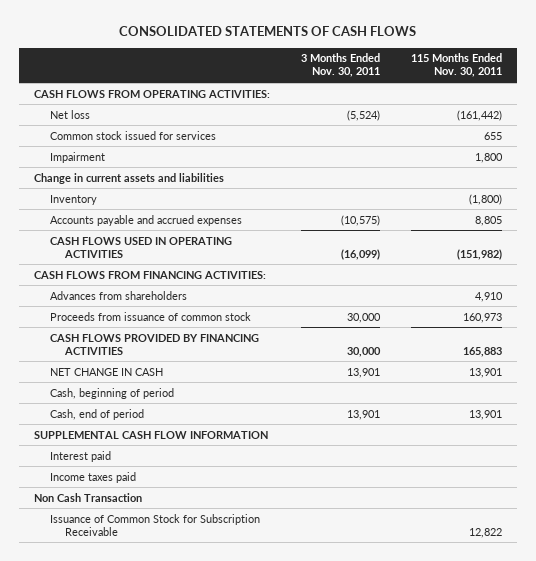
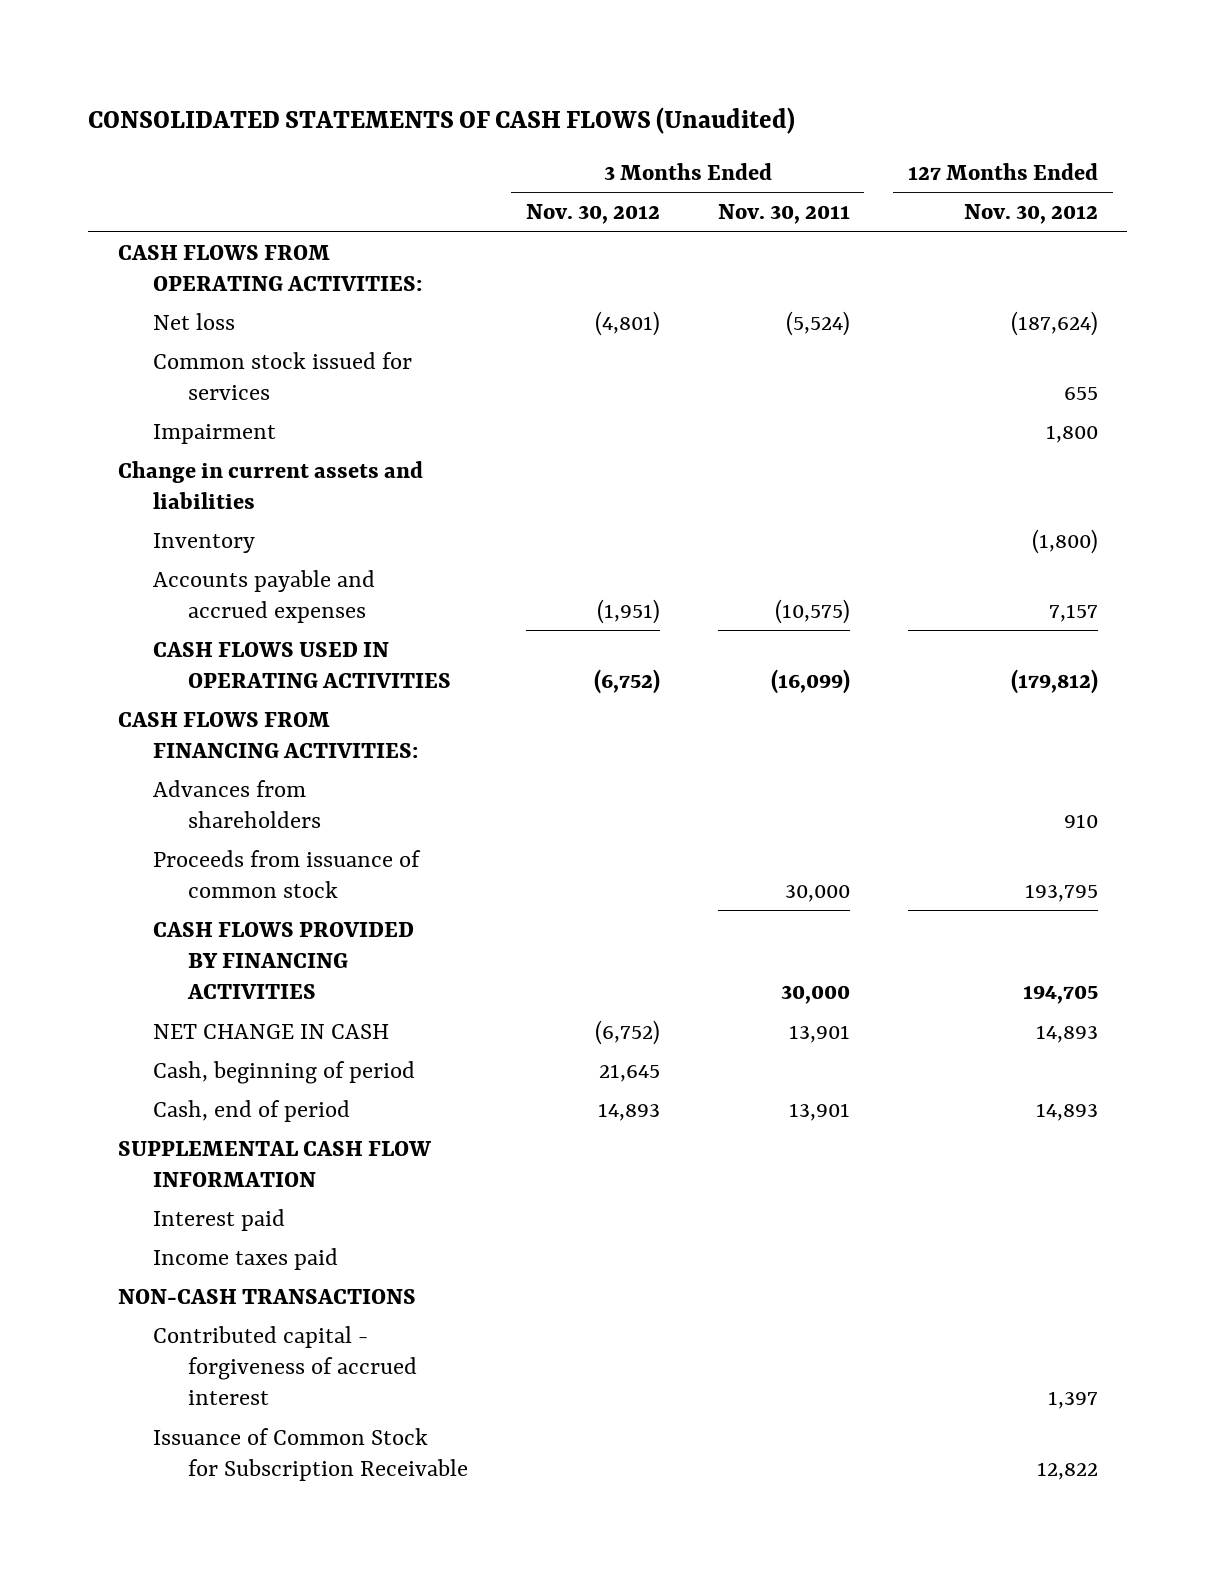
- CONSOLIDATED STATEMENTS OF CASH FLOWS
+ CONSOLIDATED STATEMENTS OF CASH FLOWS (Unaudited)
- | 3 Months Ended Nov. 30, 2011 | 115 Months Ended Nov. 30, 2011
+ | 3 Months Ended Nov. 30, 2012 | 3 Months Ended Nov. 30, 2011 | 127 Months Ended Nov. 30, 2012
- Non Cash Transaction
+ NON-CASH TRANSACTIONS
+ Contributed capital - forgiveness of accrued interest | | | 1,397

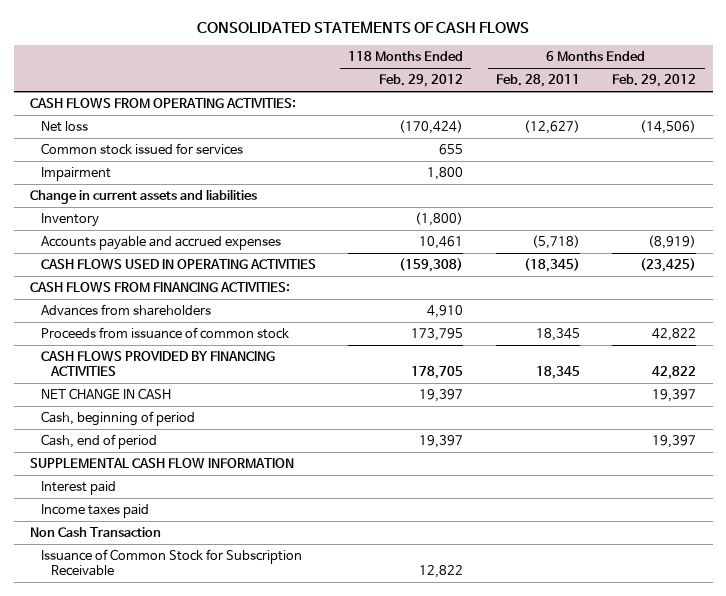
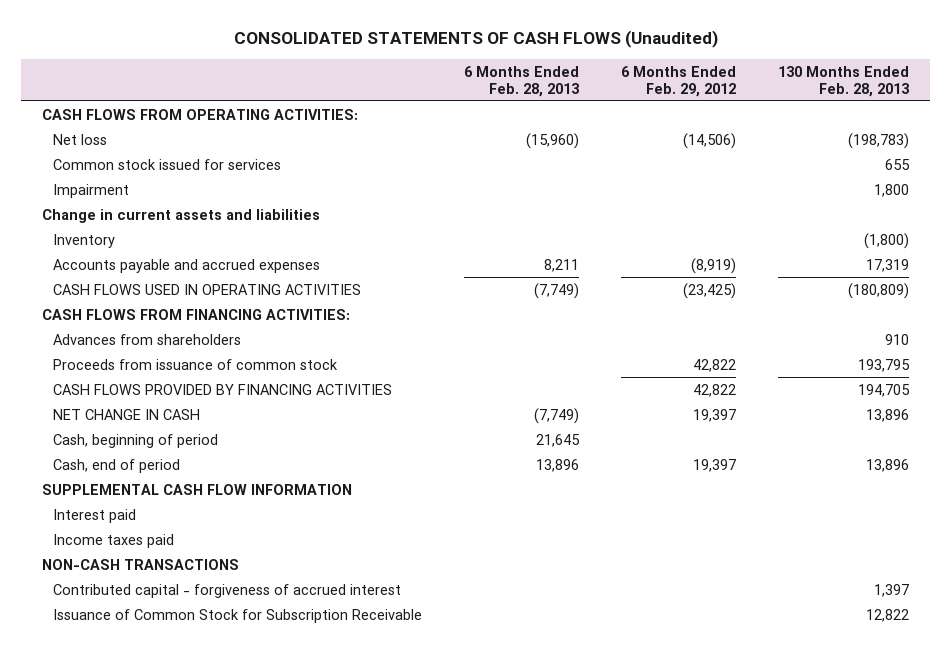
- CONSOLIDATED STATEMENTS OF CASH FLOWS
+ CONSOLIDATED STATEMENTS OF CASH FLOWS (Unaudited)
- | 118 Months Ended Feb. 29, 2012 | 6 Months Ended Feb. 28, 2011 | 6 Months Ended Feb. 29, 2012
+ | 6 Months Ended Feb. 28, 2013 | 6 Months Ended Feb. 29, 2012 | 130 Months Ended Feb. 28, 2013
- Non Cash Transaction
+ NON-CASH TRANSACTIONS
+ Contributed capital - forgiveness of accrued interest | | | 1,397

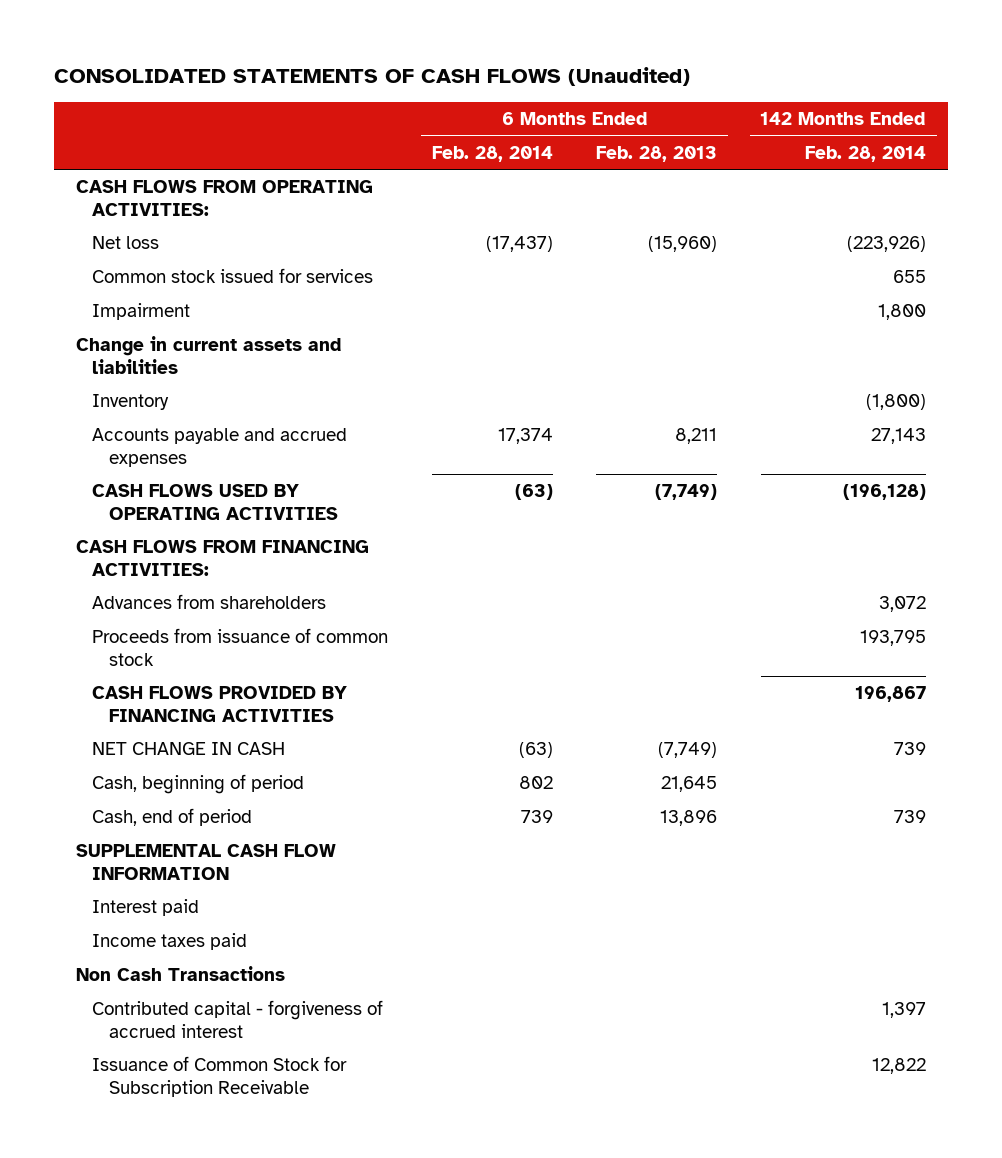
- | 6 Months Ended Feb. 28, 2013 | 6 Months Ended Feb. 29, 2012 | 130 Months Ended Feb. 28, 2013
+ | 6 Months Ended Feb. 28, 2014 | 6 Months Ended Feb. 28, 2013 | 142 Months Ended Feb. 28, 2014
- CASH FLOWS USED IN OPERATING ACTIVITIES | (7,749) | (23,425) | (180,809)
+ CASH FLOWS USED BY OPERATING ACTIVITIES | (63) | (7,749) | (196,128)
- NON-CASH TRANSACTIONS
+ Non Cash Transactions

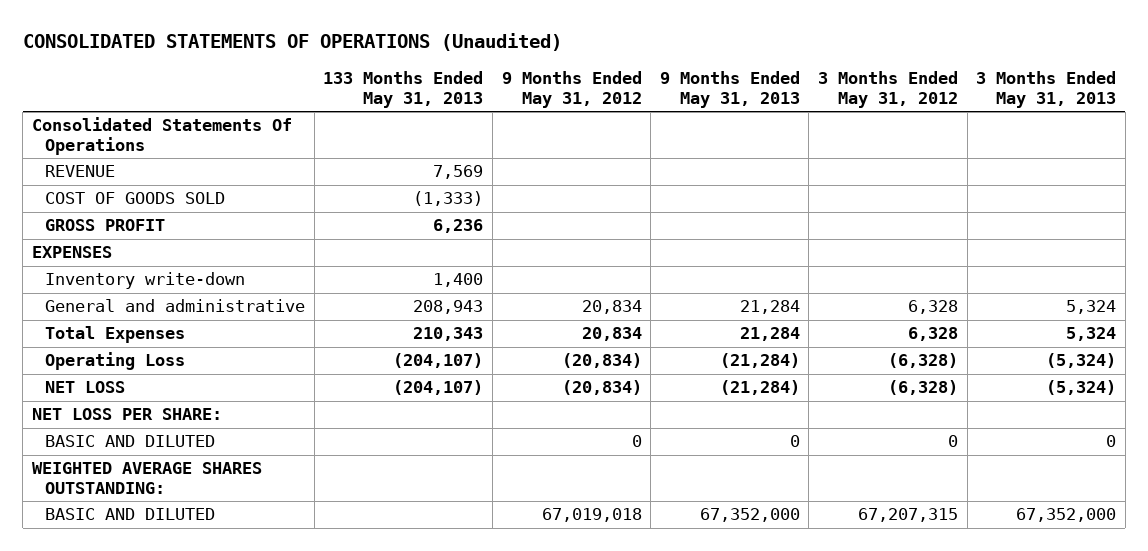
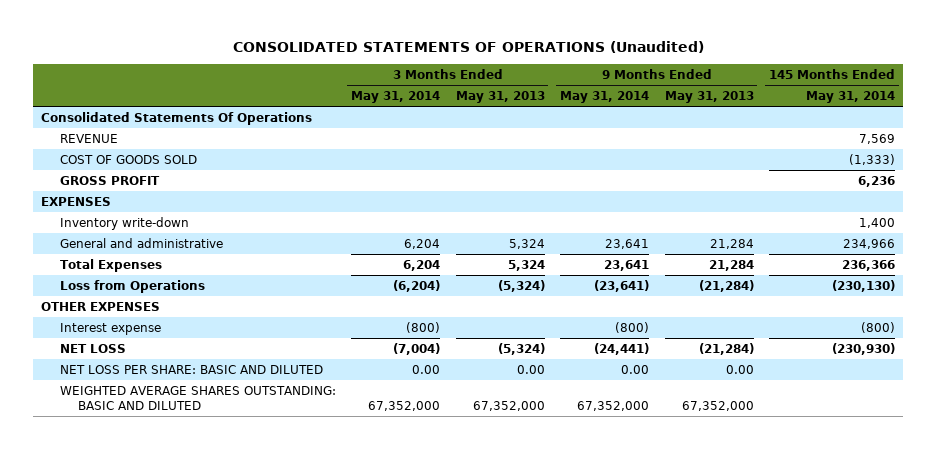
- | 133 Months Ended May 31, 2013 | 9 Months Ended May 31, 2012 | 9 Months Ended May 31, 2013 | 3 Months Ended May 31, 2012 | 3 Months Ended May 31, 2013
+ | 3 Months Ended May 31, 2014 | 3 Months Ended May 31, 2013 | 9 Months Ended May 31, 2014 | 9 Months Ended May 31, 2013 | 145 Months Ended May 31, 2014
- Operating Loss | (204,107) | (20,834) | (21,284) | (6,328) | (5,324)
+ Loss from Operations | (6,204) | (5,324) | (23,641) | (21,284) | (230,130)
+ OTHER EXPENSES
+ Interest expense | (800) | | (800) | | (800)
- NET LOSS PER SHARE:
- BASIC AND DILUTED | | 0 | 0 | 0 | 0
- WEIGHTED AVERAGE SHARES OUTSTANDING:
- BASIC AND DILUTED | | 67,019,018 | 67,352,000 | 67,207,315 | 67,352,000
+ NET LOSS PER SHARE: BASIC AND DILUTED | 0.00 | 0.00 | 0.00 | 0.00 |
+ WEIGHTED AVERAGE SHARES OUTSTANDING: BASIC AND DILUTED | 67,352,000 | 67,352,000 | 67,352,000 | 67,352,000 |

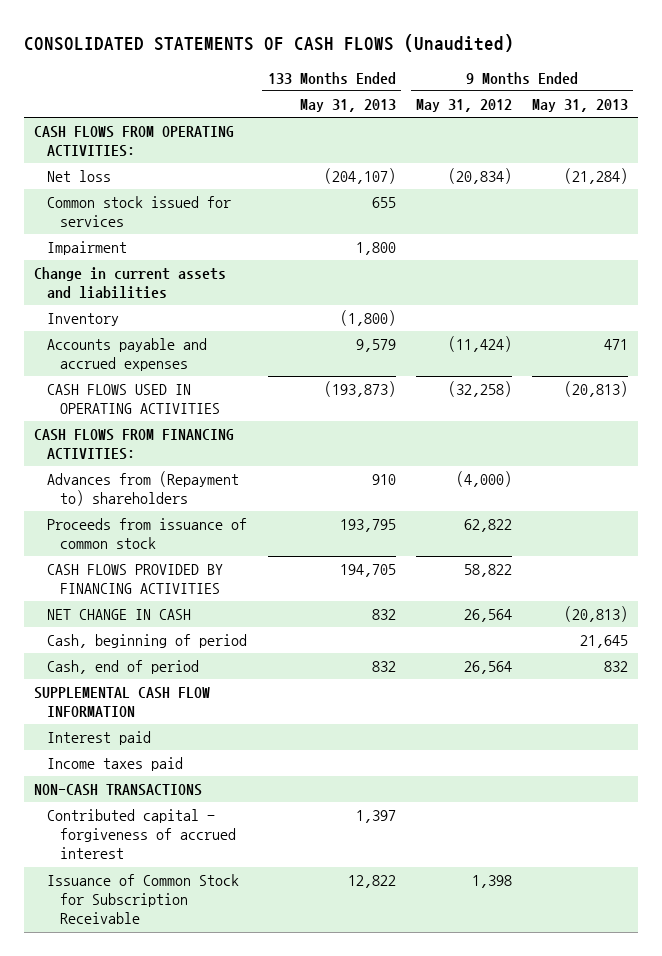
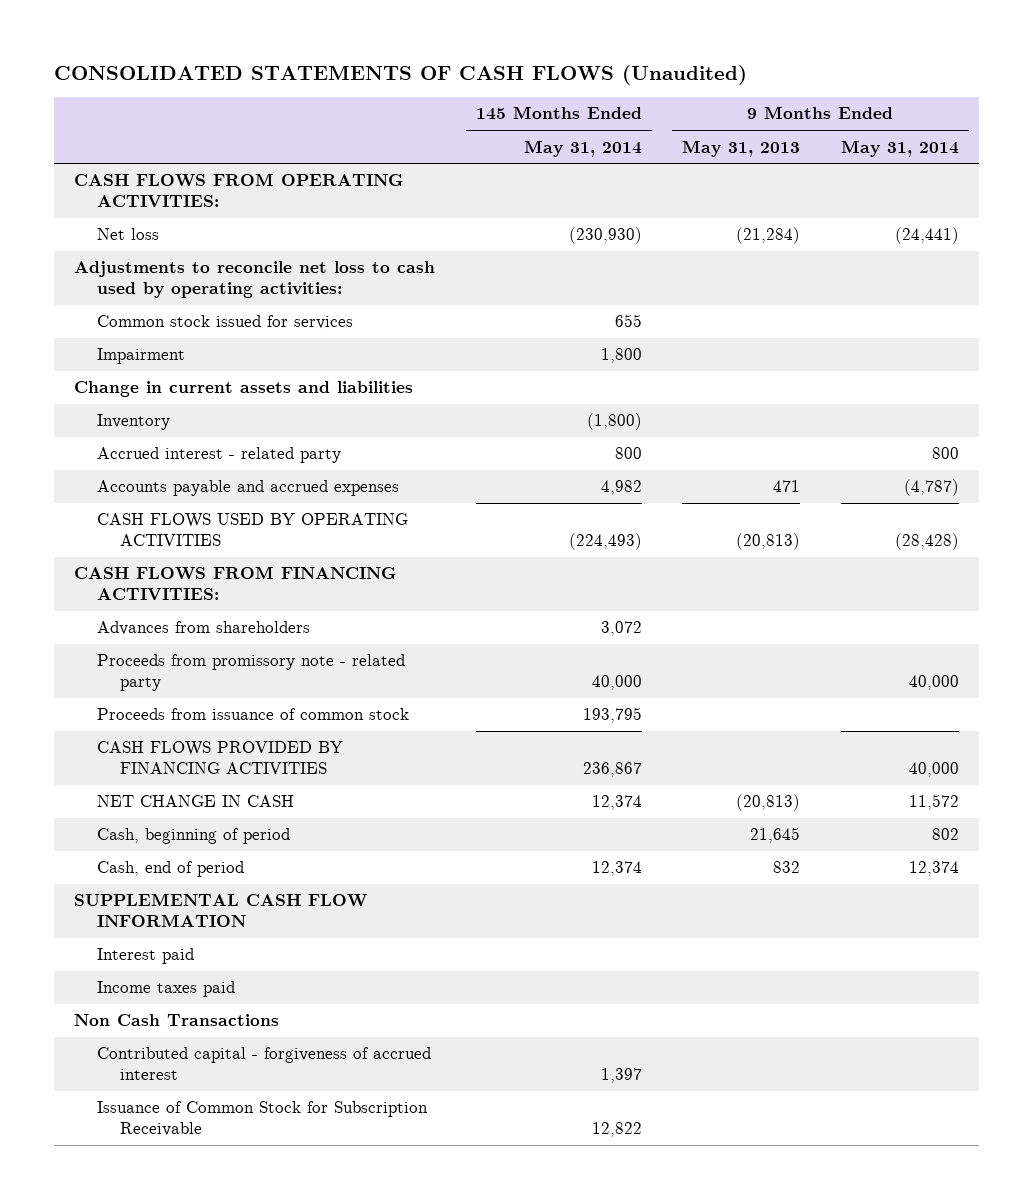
- | 133 Months Ended May 31, 2013 | 9 Months Ended May 31, 2012 | 9 Months Ended May 31, 2013
+ | 145 Months Ended May 31, 2014 | 9 Months Ended May 31, 2013 | 9 Months Ended May 31, 2014
+ Adjustments to reconcile net loss to cash used by operating activities:
+ Accrued interest - related party | 800 | | 800
- CASH FLOWS USED IN OPERATING ACTIVITIES | (193,873) | (32,258) | (20,813)
+ CASH FLOWS USED BY OPERATING ACTIVITIES | (224,493) | (20,813) | (28,428)
- Advances from (Repayment to) shareholders | 910 | (4,000) |
+ Advances from shareholders | 3,072 | |
+ Proceeds from promissory note - related party | 40,000 | | 40,000
- NON-CASH TRANSACTIONS
+ Non Cash Transactions

